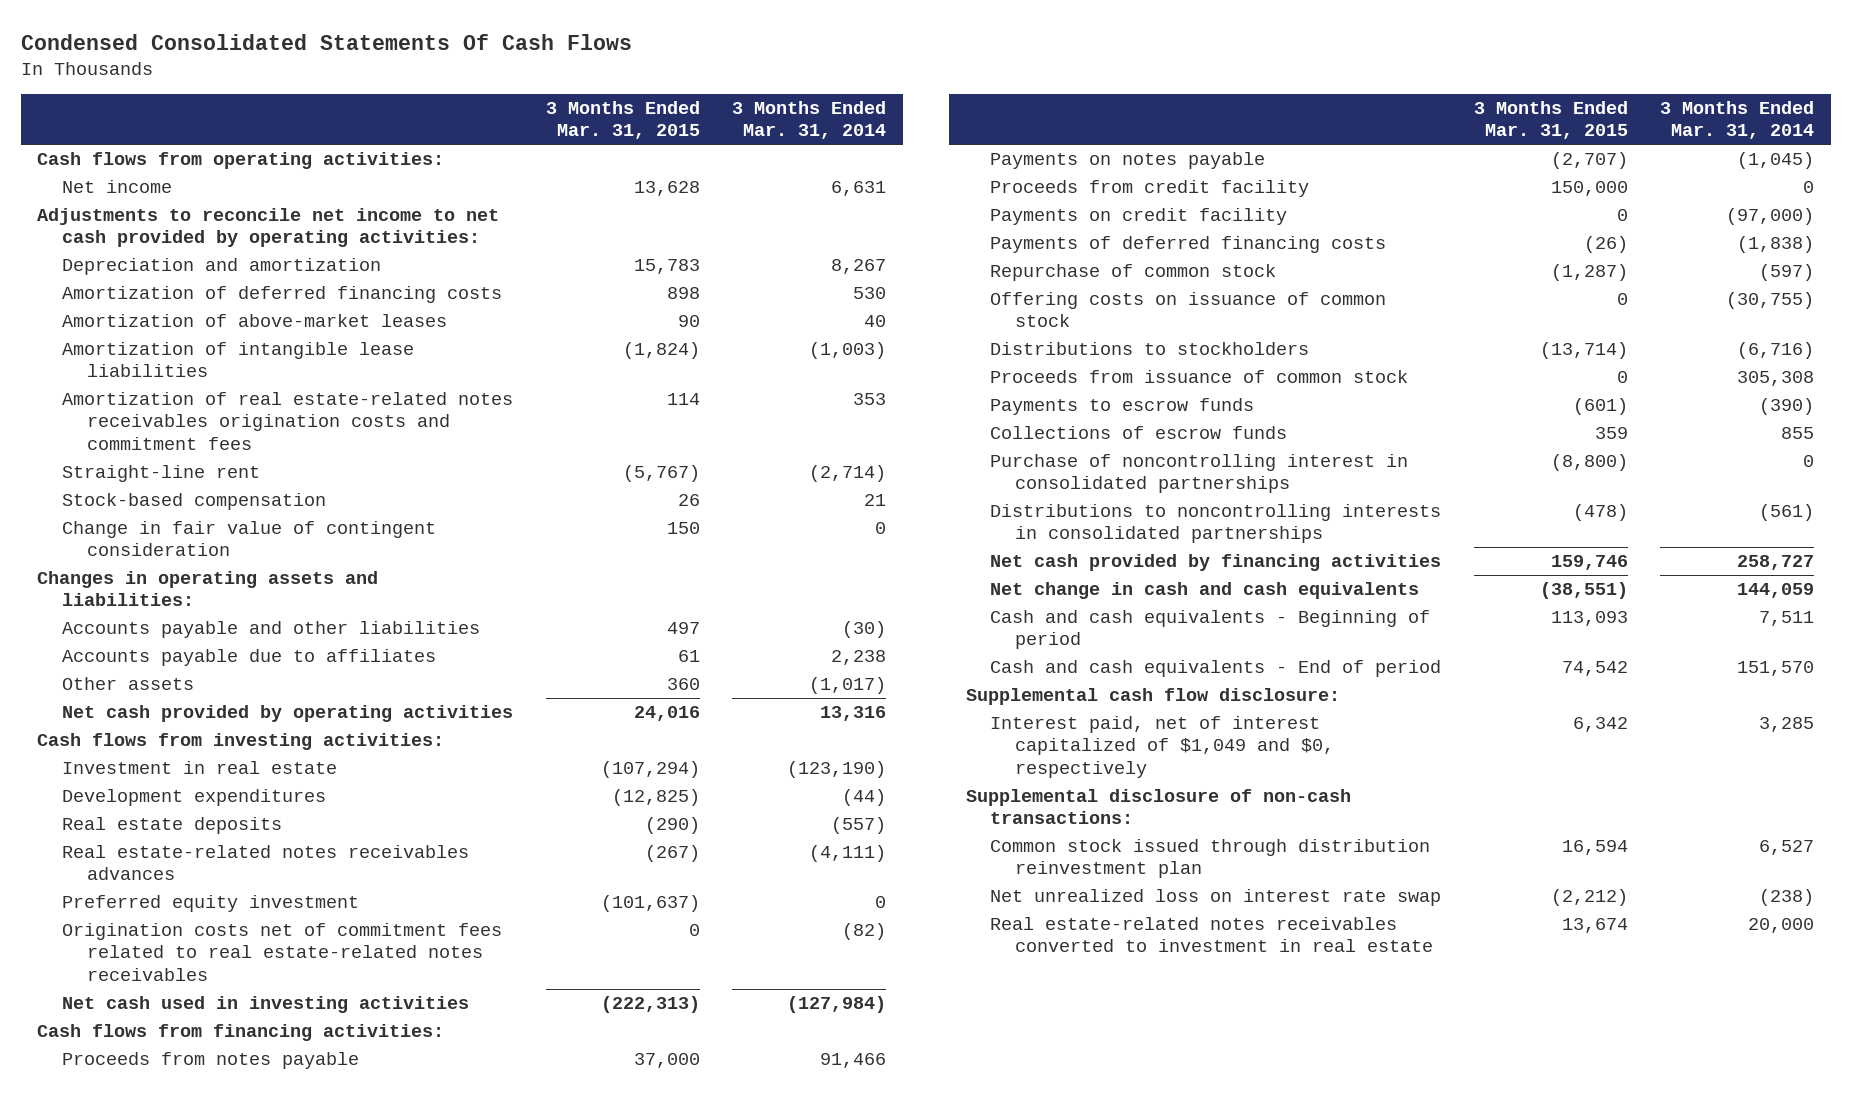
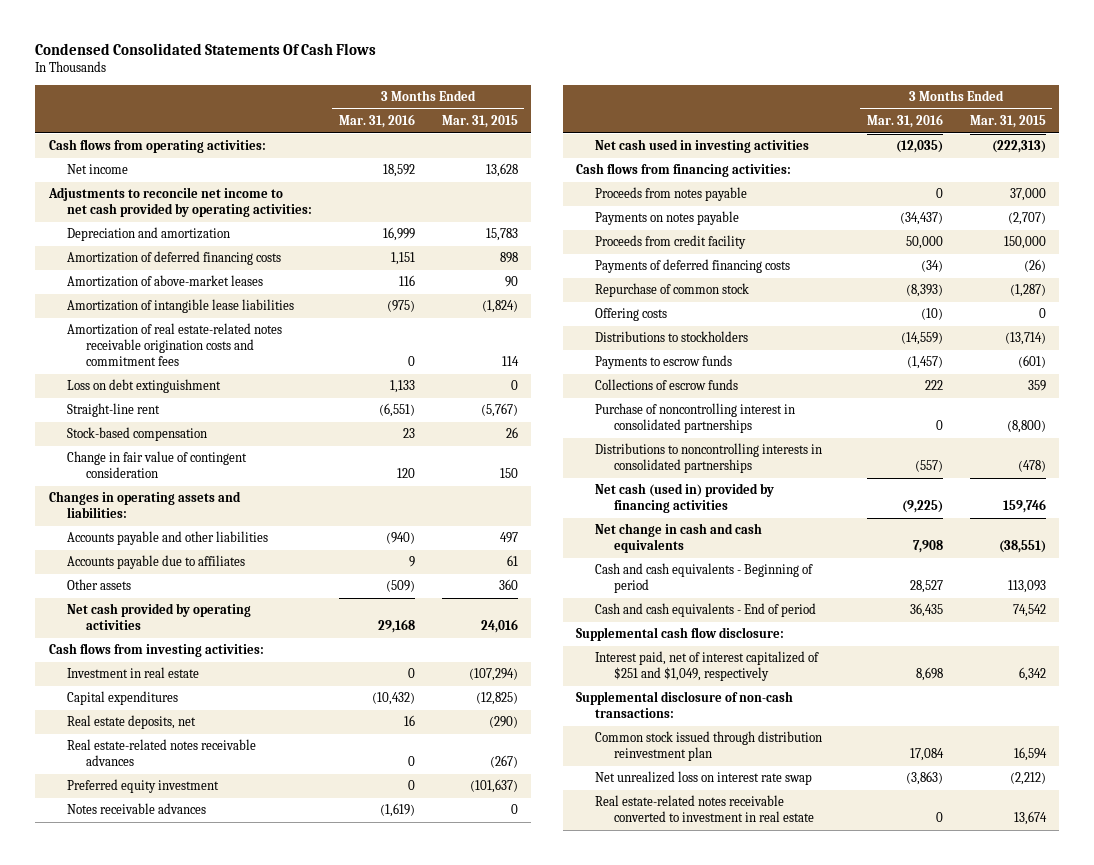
- | 3 Months Ended Mar. 31, 2015 | 3 Months Ended Mar. 31, 2014
+ | 3 Months Ended Mar. 31, 2016 | 3 Months Ended Mar. 31, 2015
- Amortization of real estate-related notes receivables origination costs and commitment fees | 114 | 353
+ Amortization of real estate-related notes receivable origination costs and commitment fees | 0 | 114
+ Loss on debt extinguishment | 1,133 | 0
- Development expenditures | (12,825) | (44)
- Real estate deposits | (290) | (557)
- Real estate-related notes receivables advances | (267) | (4,111)
+ Capital expenditures | (10,432) | (12,825)
+ Real estate deposits, net | 16 | (290)
+ Real estate-related notes receivable advances | 0 | (267)
- Origination costs net of commitment fees related to real estate-related notes receivables | 0 | (82)
+ Notes receivable advances | (1,619) | 0
- Payments on credit facility | 0 | (97,000)
- Offering costs on issuance of common stock | 0 | (30,755)
+ Offering costs | (10) | 0
- Proceeds from issuance of common stock | 0 | 305,308
- Net cash provided by financing activities | 159,746 | 258,727
+ Net cash (used in) provided by financing activities | (9,225) | 159,746
- Interest paid, net of interest capitalized of $1,049 and $0, respectively | 6,342 | 3,285
+ Interest paid, net of interest capitalized of $251 and $1,049, respectively | 8,698 | 6,342
- Real estate-related notes receivables converted to investment in real estate | 13,674 | 20,000
+ Real estate-related notes receivable converted to investment in real estate | 0 | 13,674

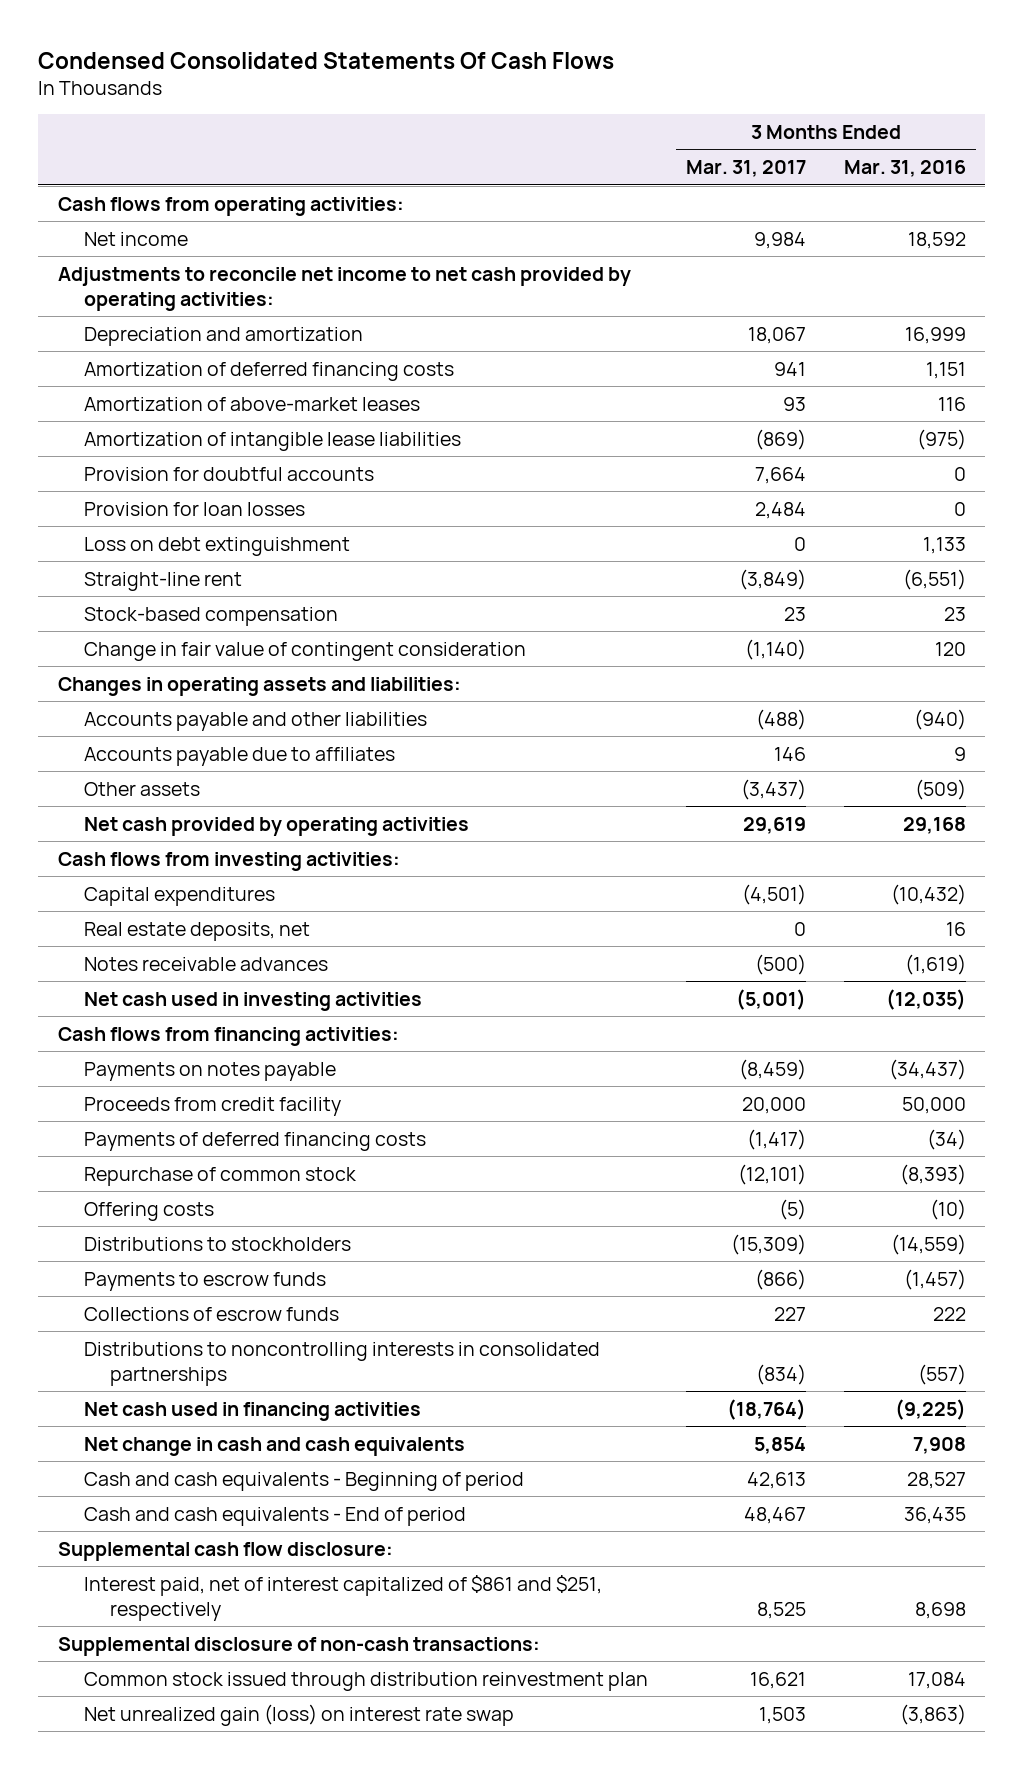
- | 3 Months Ended Mar. 31, 2016 | 3 Months Ended Mar. 31, 2015
+ | 3 Months Ended Mar. 31, 2017 | 3 Months Ended Mar. 31, 2016
- Amortization of real estate-related notes receivable origination costs and commitment fees | 0 | 114
+ Provision for doubtful accounts | 7,664 | 0
+ Provision for loan losses | 2,484 | 0
- Investment in real estate | 0 | (107,294)
- Real estate-related notes receivable advances | 0 | (267)
- Preferred equity investment | 0 | (101,637)
- Proceeds from notes payable | 0 | 37,000
- Purchase of noncontrolling interest in consolidated partnerships | 0 | (8,800)
- Net cash (used in) provided by financing activities | (9,225) | 159,746
+ Net cash used in financing activities | (18,764) | (9,225)
- Interest paid, net of interest capitalized of $251 and $1,049, respectively | 8,698 | 6,342
+ Interest paid, net of interest capitalized of $861 and $251, respectively | 8,525 | 8,698
- Net unrealized loss on interest rate swap | (3,863) | (2,212)
- Real estate-related notes receivable converted to investment in real estate | 0 | 13,674
+ Net unrealized gain (loss) on interest rate swap | 1,503 | (3,863)

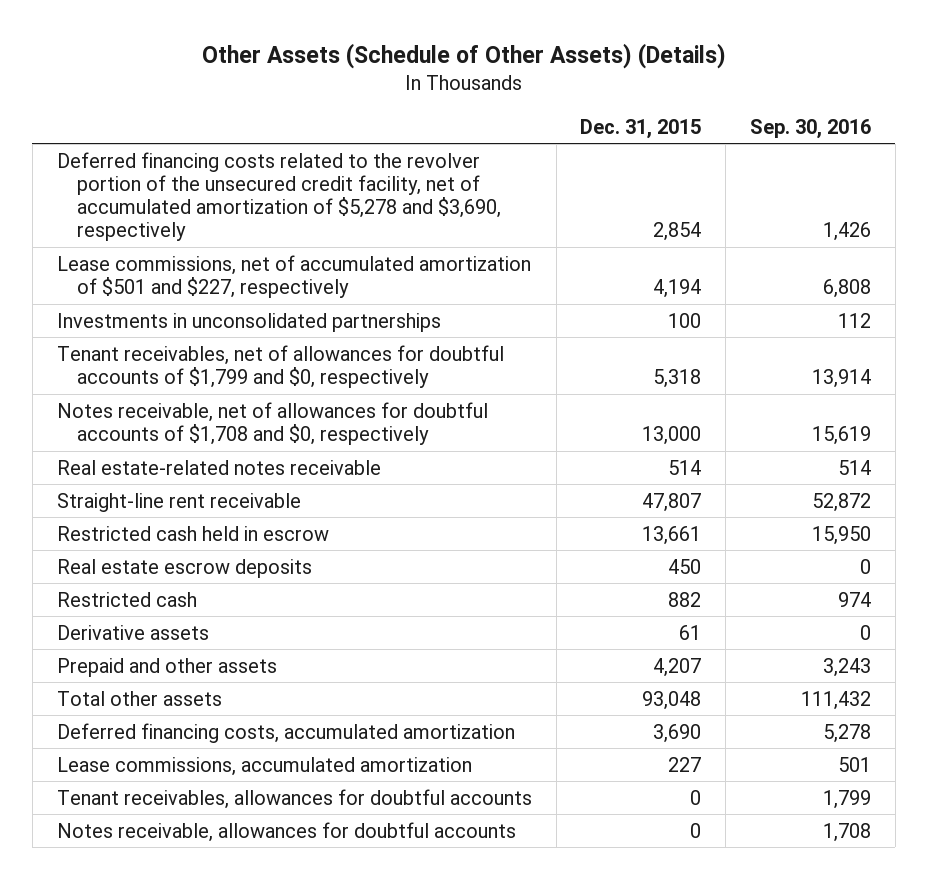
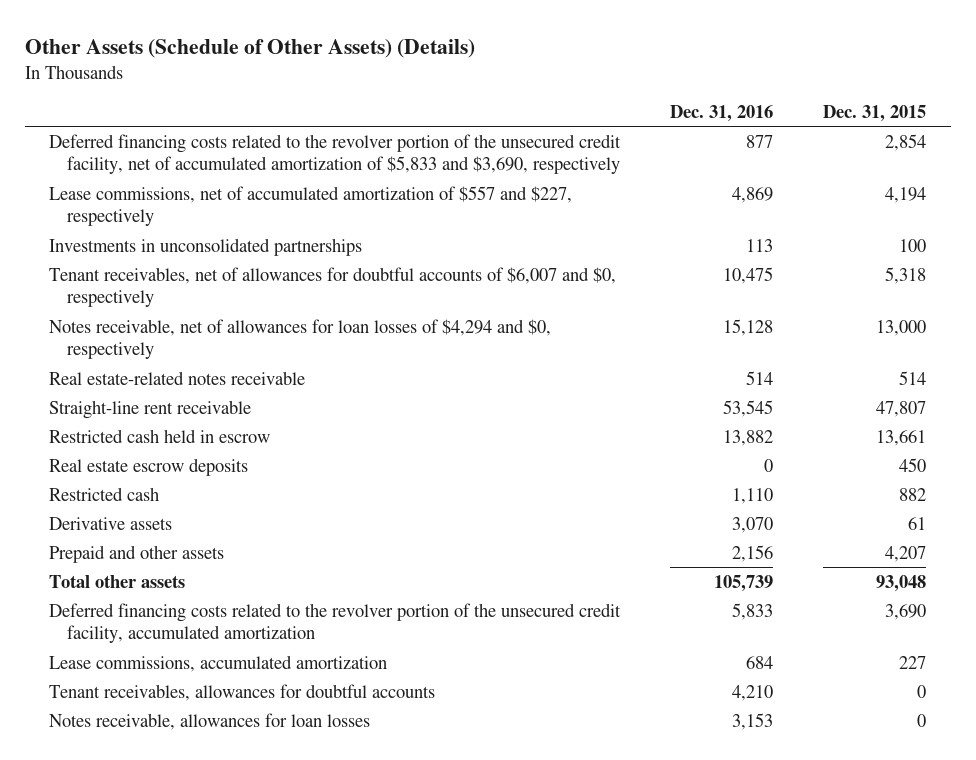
- | Dec. 31, 2015 | Sep. 30, 2016
+ | Dec. 31, 2016 | Dec. 31, 2015
- Deferred financing costs related to the revolver portion of the unsecured credit facility, net of accumulated amortization of $5,278 and $3,690, respectively | 2,854 | 1,426
- Lease commissions, net of accumulated amortization of $501 and $227, respectively | 4,194 | 6,808
+ Deferred financing costs related to the revolver portion of the unsecured credit facility, net of accumulated amortization of $5,833 and $3,690, respectively | 877 | 2,854
+ Lease commissions, net of accumulated amortization of $557 and $227, respectively | 4,869 | 4,194
- Tenant receivables, net of allowances for doubtful accounts of $1,799 and $0, respectively | 5,318 | 13,914
- Notes receivable, net of allowances for doubtful accounts of $1,708 and $0, respectively | 13,000 | 15,619
+ Tenant receivables, net of allowances for doubtful accounts of $6,007 and $0, respectively | 10,475 | 5,318
+ Notes receivable, net of allowances for loan losses of $4,294 and $0, respectively | 15,128 | 13,000
- Deferred financing costs, accumulated amortization | 3,690 | 5,278
+ Deferred financing costs related to the revolver portion of the unsecured credit facility, accumulated amortization | 5,833 | 3,690
- Notes receivable, allowances for doubtful accounts | 0 | 1,708
+ Notes receivable, allowances for loan losses | 3,153 | 0

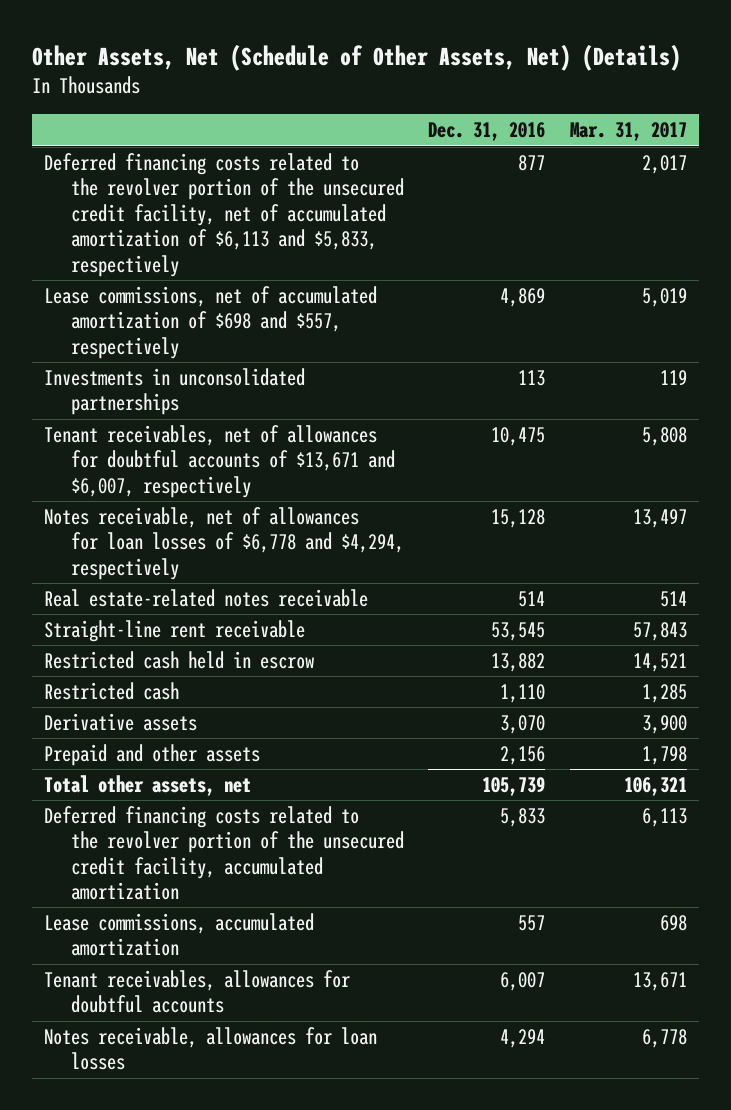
- Other Assets (Schedule of Other Assets) (Details)
+ Other Assets, Net (Schedule of Other Assets, Net) (Details)
- | Dec. 31, 2016 | Dec. 31, 2015
+ | Dec. 31, 2016 | Mar. 31, 2017
- Deferred financing costs related to the revolver portion of the unsecured credit facility, net of accumulated amortization of $5,833 and $3,690, respectively | 877 | 2,854
- Lease commissions, net of accumulated amortization of $557 and $227, respectively | 4,869 | 4,194
+ Deferred financing costs related to the revolver portion of the unsecured credit facility, net of accumulated amortization of $6,113 and $5,833, respectively | 877 | 2,017
+ Lease commissions, net of accumulated amortization of $698 and $557, respectively | 4,869 | 5,019
- Tenant receivables, net of allowances for doubtful accounts of $6,007 and $0, respectively | 10,475 | 5,318
- Notes receivable, net of allowances for loan losses of $4,294 and $0, respectively | 15,128 | 13,000
+ Tenant receivables, net of allowances for doubtful accounts of $13,671 and $6,007, respectively | 10,475 | 5,808
+ Notes receivable, net of allowances for loan losses of $6,778 and $4,294, respectively | 15,128 | 13,497
- Real estate escrow deposits | 0 | 450
- Total other assets | 105,739 | 93,048
+ Total other assets, net | 105,739 | 106,321
- Lease commissions, accumulated amortization | 684 | 227
- Tenant receivables, allowances for doubtful accounts | 4,210 | 0
- Notes receivable, allowances for loan losses | 3,153 | 0
+ Lease commissions, accumulated amortization | 557 | 698
+ Tenant receivables, allowances for doubtful accounts | 6,007 | 13,671
+ Notes receivable, allowances for loan losses | 4,294 | 6,778

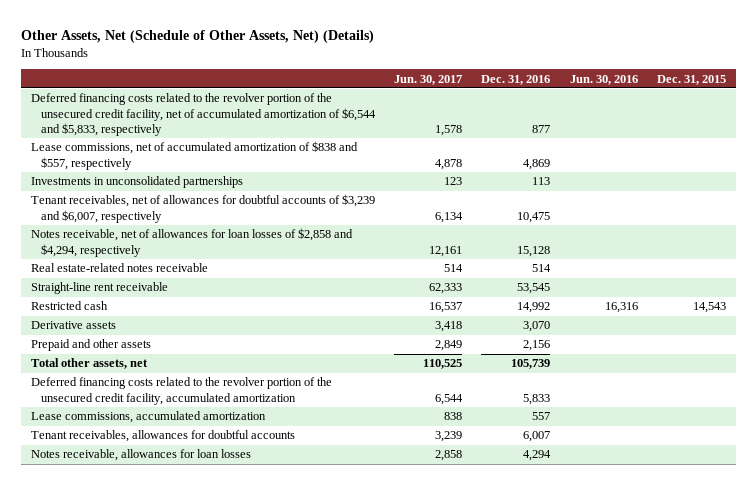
- | Dec. 31, 2016 | Mar. 31, 2017
+ | Jun. 30, 2017 | Dec. 31, 2016 | Jun. 30, 2016 | Dec. 31, 2015
- Deferred financing costs related to the revolver portion of the unsecured credit facility, net of accumulated amortization of $6,113 and $5,833, respectively | 877 | 2,017
- Lease commissions, net of accumulated amortization of $698 and $557, respectively | 4,869 | 5,019
+ Deferred financing costs related to the revolver portion of the unsecured credit facility, net of accumulated amortization of $6,544 and $5,833, respectively | 1,578 | 877 | |
+ Lease commissions, net of accumulated amortization of $838 and $557, respectively | 4,878 | 4,869 | |
- Tenant receivables, net of allowances for doubtful accounts of $13,671 and $6,007, respectively | 10,475 | 5,808
- Notes receivable, net of allowances for loan losses of $6,778 and $4,294, respectively | 15,128 | 13,497
+ Tenant receivables, net of allowances for doubtful accounts of $3,239 and $6,007, respectively | 6,134 | 10,475 | |
+ Notes receivable, net of allowances for loan losses of $2,858 and $4,294, respectively | 12,161 | 15,128 | |
- Restricted cash held in escrow | 13,882 | 14,521
- Restricted cash | 1,110 | 1,285
+ Restricted cash | 16,537 | 14,992 | 16,316 | 14,543

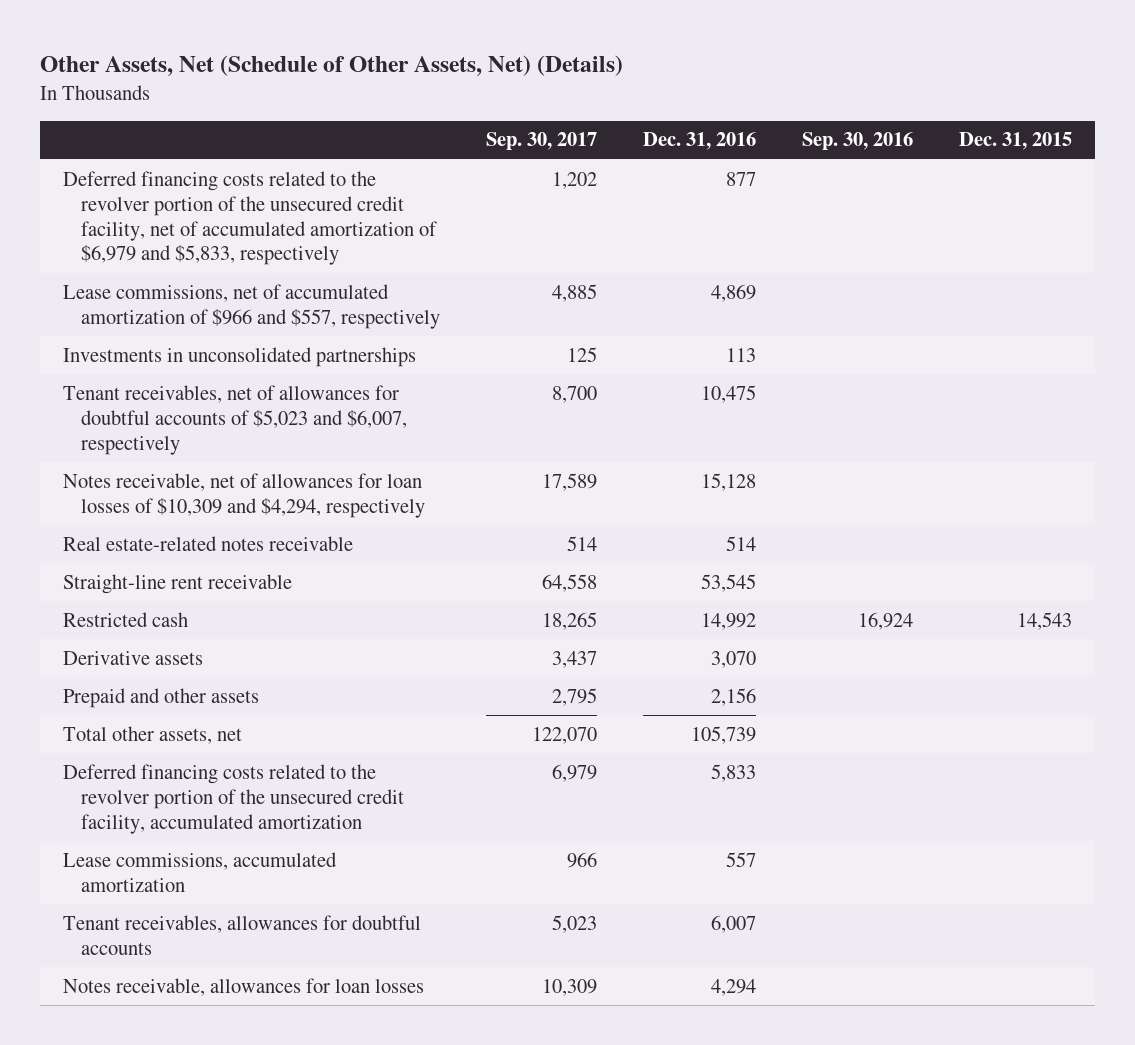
- | Jun. 30, 2017 | Dec. 31, 2016 | Jun. 30, 2016 | Dec. 31, 2015
+ | Sep. 30, 2017 | Dec. 31, 2016 | Sep. 30, 2016 | Dec. 31, 2015
- Deferred financing costs related to the revolver portion of the unsecured credit facility, net of accumulated amortization of $6,544 and $5,833, respectively | 1,578 | 877 | |
- Lease commissions, net of accumulated amortization of $838 and $557, respectively | 4,878 | 4,869 | |
+ Deferred financing costs related to the revolver portion of the unsecured credit facility, net of accumulated amortization of $6,979 and $5,833, respectively | 1,202 | 877 | |
+ Lease commissions, net of accumulated amortization of $966 and $557, respectively | 4,885 | 4,869 | |
- Tenant receivables, net of allowances for doubtful accounts of $3,239 and $6,007, respectively | 6,134 | 10,475 | |
- Notes receivable, net of allowances for loan losses of $2,858 and $4,294, respectively | 12,161 | 15,128 | |
+ Tenant receivables, net of allowances for doubtful accounts of $5,023 and $6,007, respectively | 8,700 | 10,475 | |
+ Notes receivable, net of allowances for loan losses of $10,309 and $4,294, respectively | 17,589 | 15,128 | |

